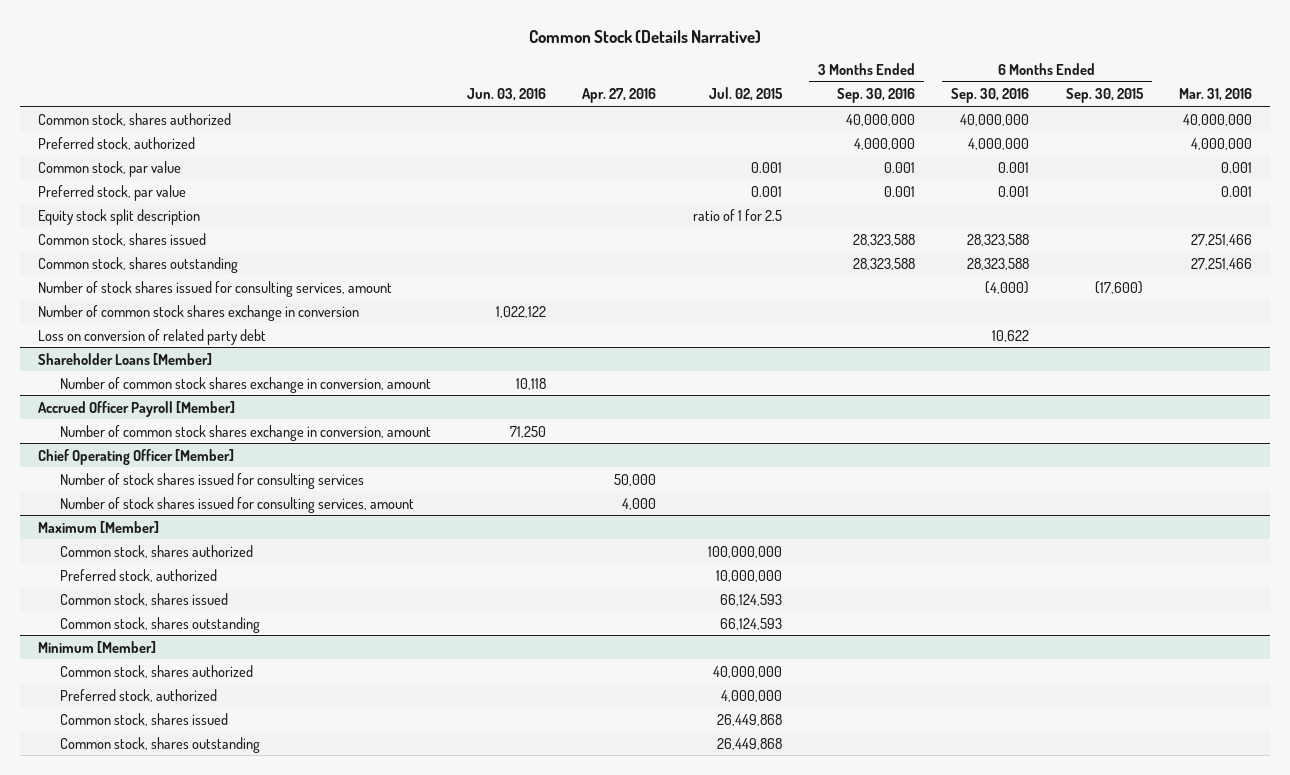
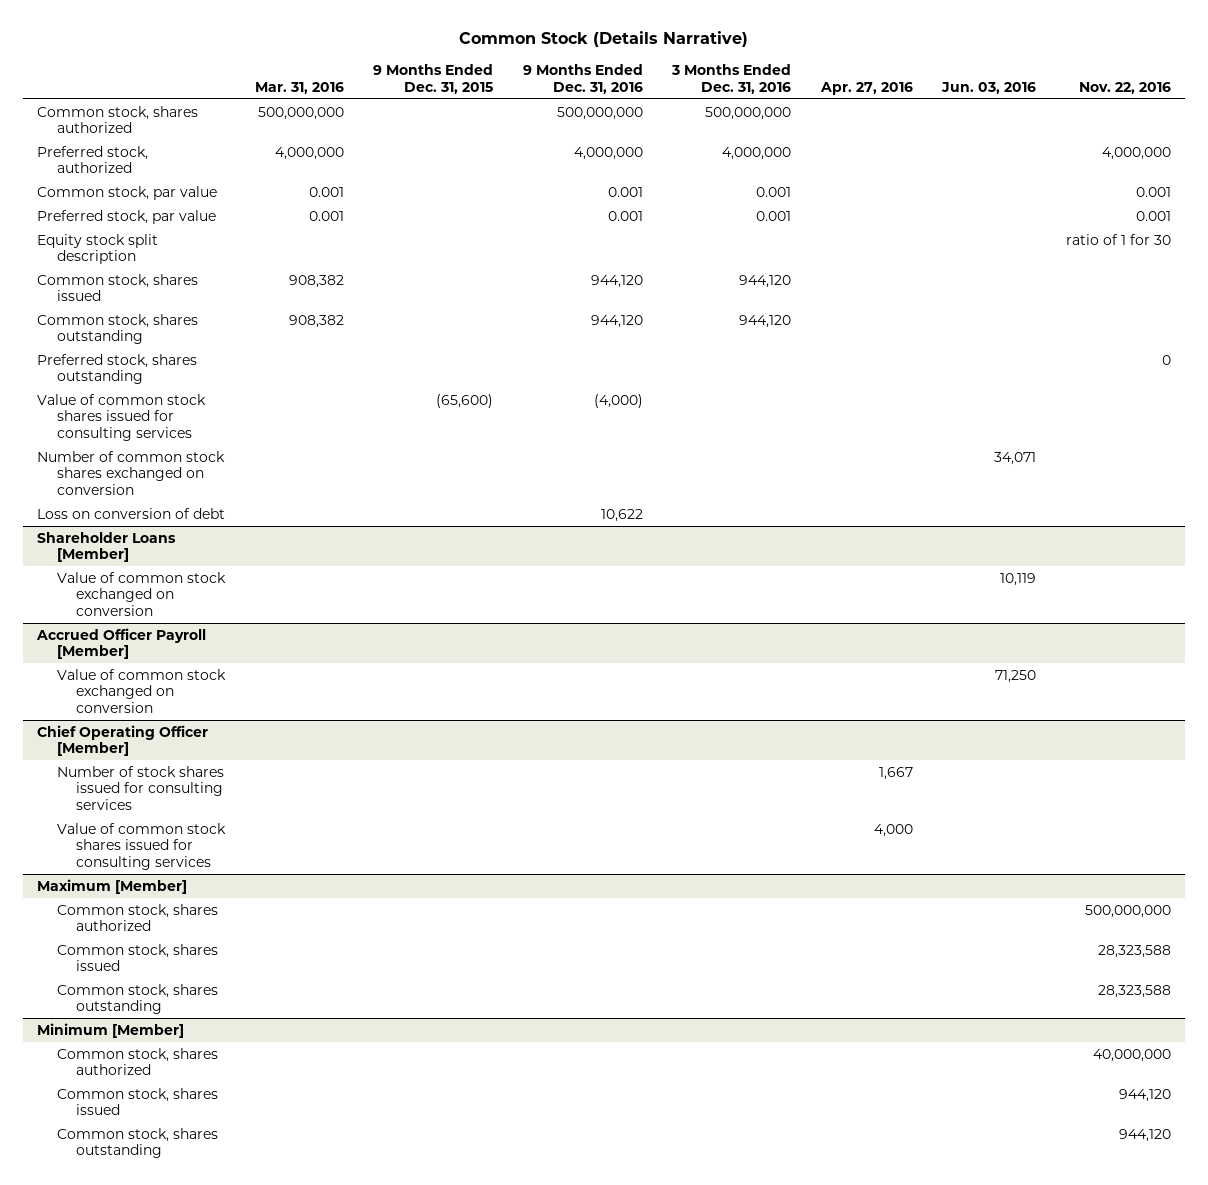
- | Jun. 03, 2016 | Apr. 27, 2016 | Jul. 02, 2015 | 3 Months Ended Sep. 30, 2016 | 6 Months Ended Sep. 30, 2016 | 6 Months Ended Sep. 30, 2015 | Mar. 31, 2016
+ | Mar. 31, 2016 | 9 Months Ended Dec. 31, 2015 | 9 Months Ended Dec. 31, 2016 | 3 Months Ended Dec. 31, 2016 | Apr. 27, 2016 | Jun. 03, 2016 | Nov. 22, 2016
- Common stock, shares authorized | | | | 40,000,000 | 40,000,000 | | 40,000,000
+ Common stock, shares authorized | 500,000,000 | | 500,000,000 | 500,000,000 | | |
- Common stock, shares issued | | | | 28,323,588 | 28,323,588 | | 27,251,466
- Common stock, shares outstanding | | | | 28,323,588 | 28,323,588 | | 27,251,466
- Number of stock shares issued for consulting services, amount | | | | | (4,000) | (17,600) |
- Number of common stock shares exchange in conversion | 1,022,122 | | | | | |
- Loss on conversion of related party debt | | | | | 10,622 | |
+ Common stock, shares issued | 908,382 | | 944,120 | 944,120 | | |
+ Common stock, shares outstanding | 908,382 | | 944,120 | 944,120 | | |
+ Preferred stock, shares outstanding | | | | | | | 0
+ Value of common stock shares issued for consulting services | | (65,600) | (4,000) | | | |
+ Number of common stock shares exchanged on conversion | | | | | | 34,071 |
+ Loss on conversion of debt | | | 10,622 | | | |
@ Shareholder Loans [Member]
- Number of common stock shares exchange in conversion, amount | 10,118 | | | | | |
+ Value of common stock exchanged on conversion | | | | | | 10,119 |
@ Accrued Officer Payroll [Member]
- Number of common stock shares exchange in conversion, amount | 71,250 | | | | | |
+ Value of common stock exchanged on conversion | | | | | | 71,250 |
@ Chief Operating Officer [Member]
- Number of stock shares issued for consulting services | | 50,000 | | | | |
- Number of stock shares issued for consulting services, amount | | 4,000 | | | | |
+ Number of stock shares issued for consulting services | | | | | 1,667 | |
+ Value of common stock shares issued for consulting services | | | | | 4,000 | |
@ Maximum [Member]
- Preferred stock, authorized | | | 10,000,000 | | | |
@ Minimum [Member]
- Preferred stock, authorized | | | 4,000,000 | | | |

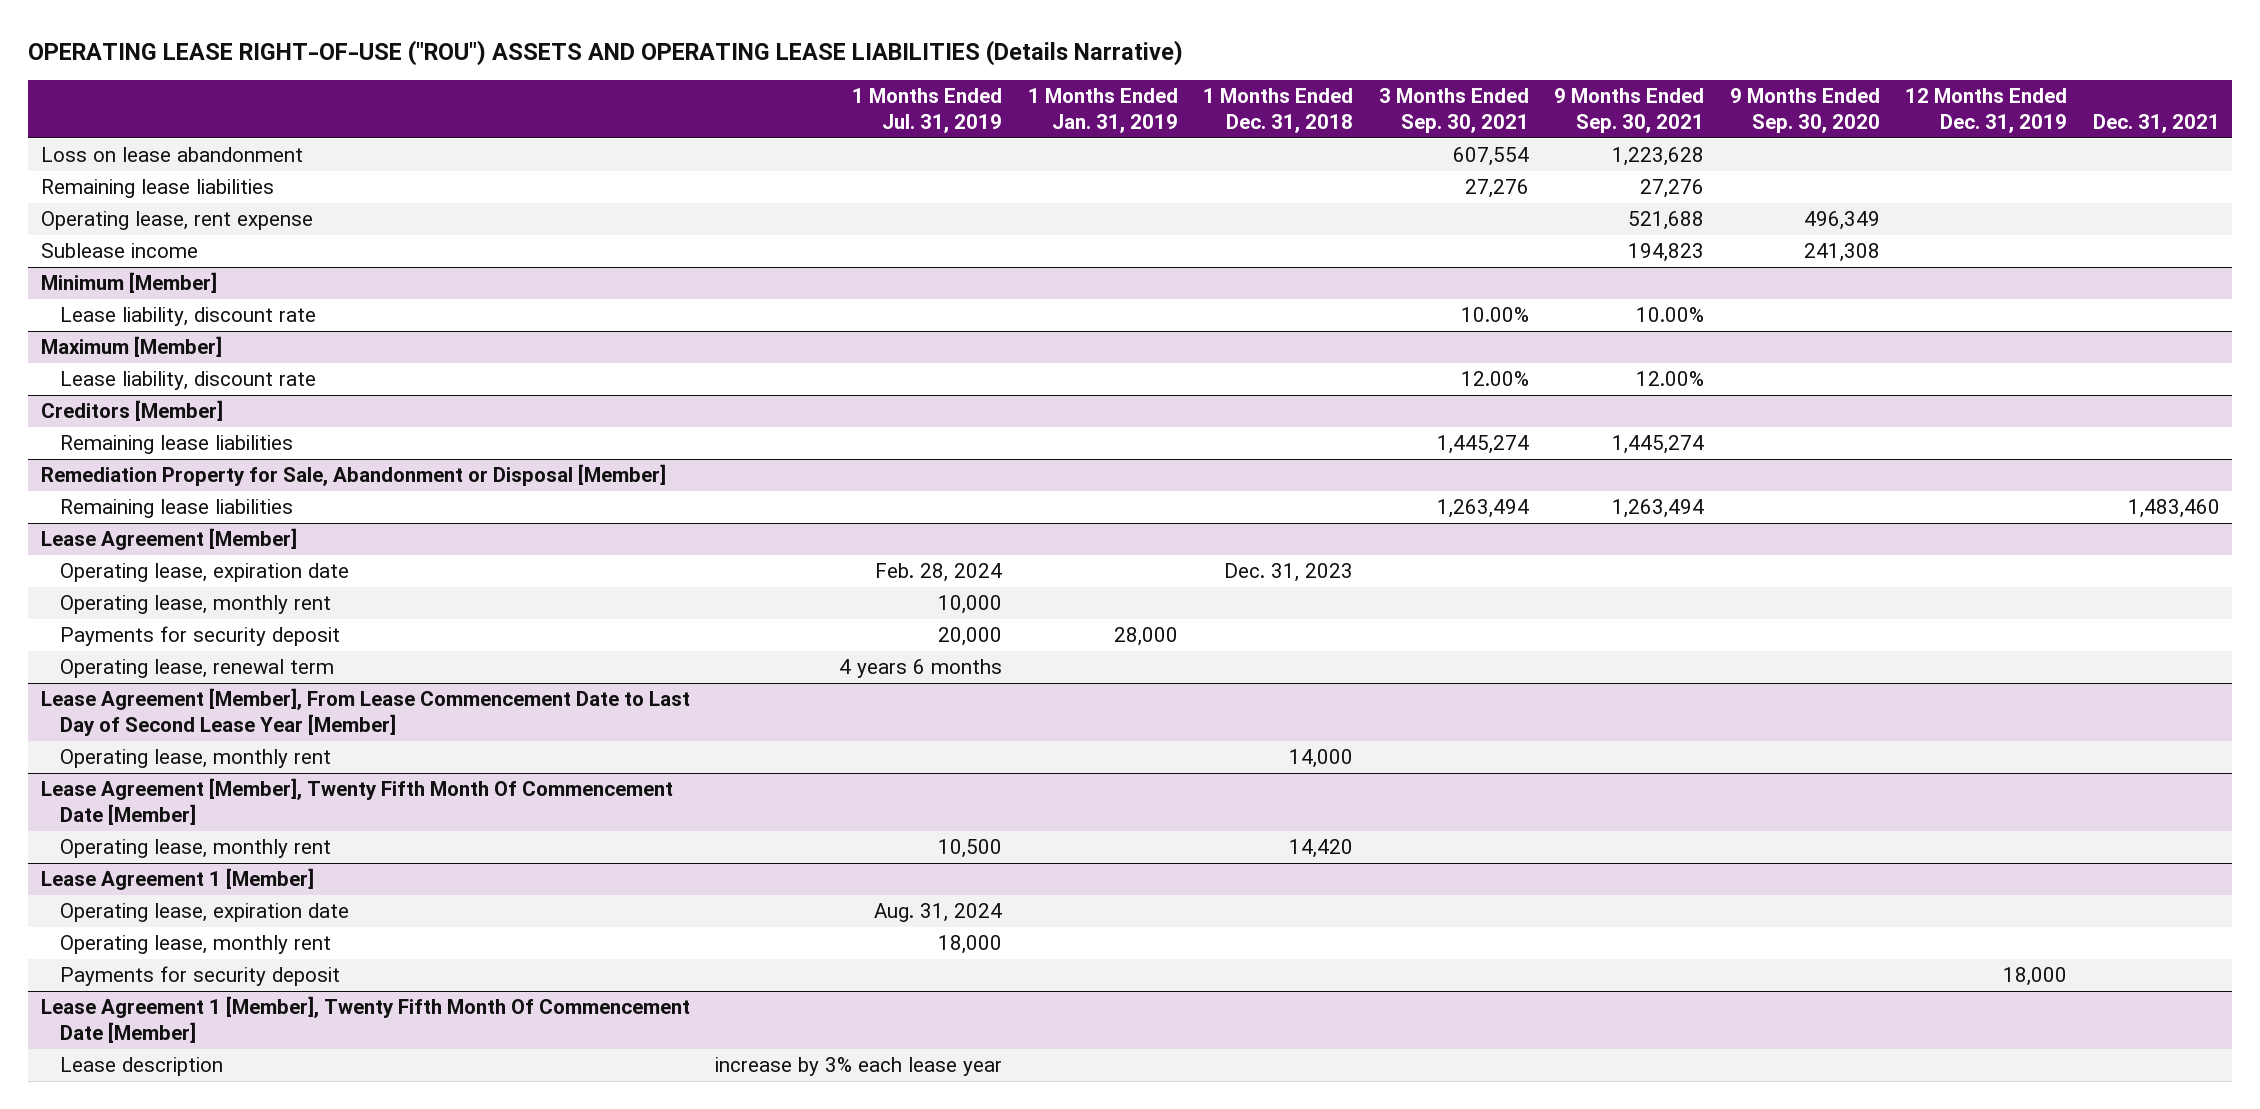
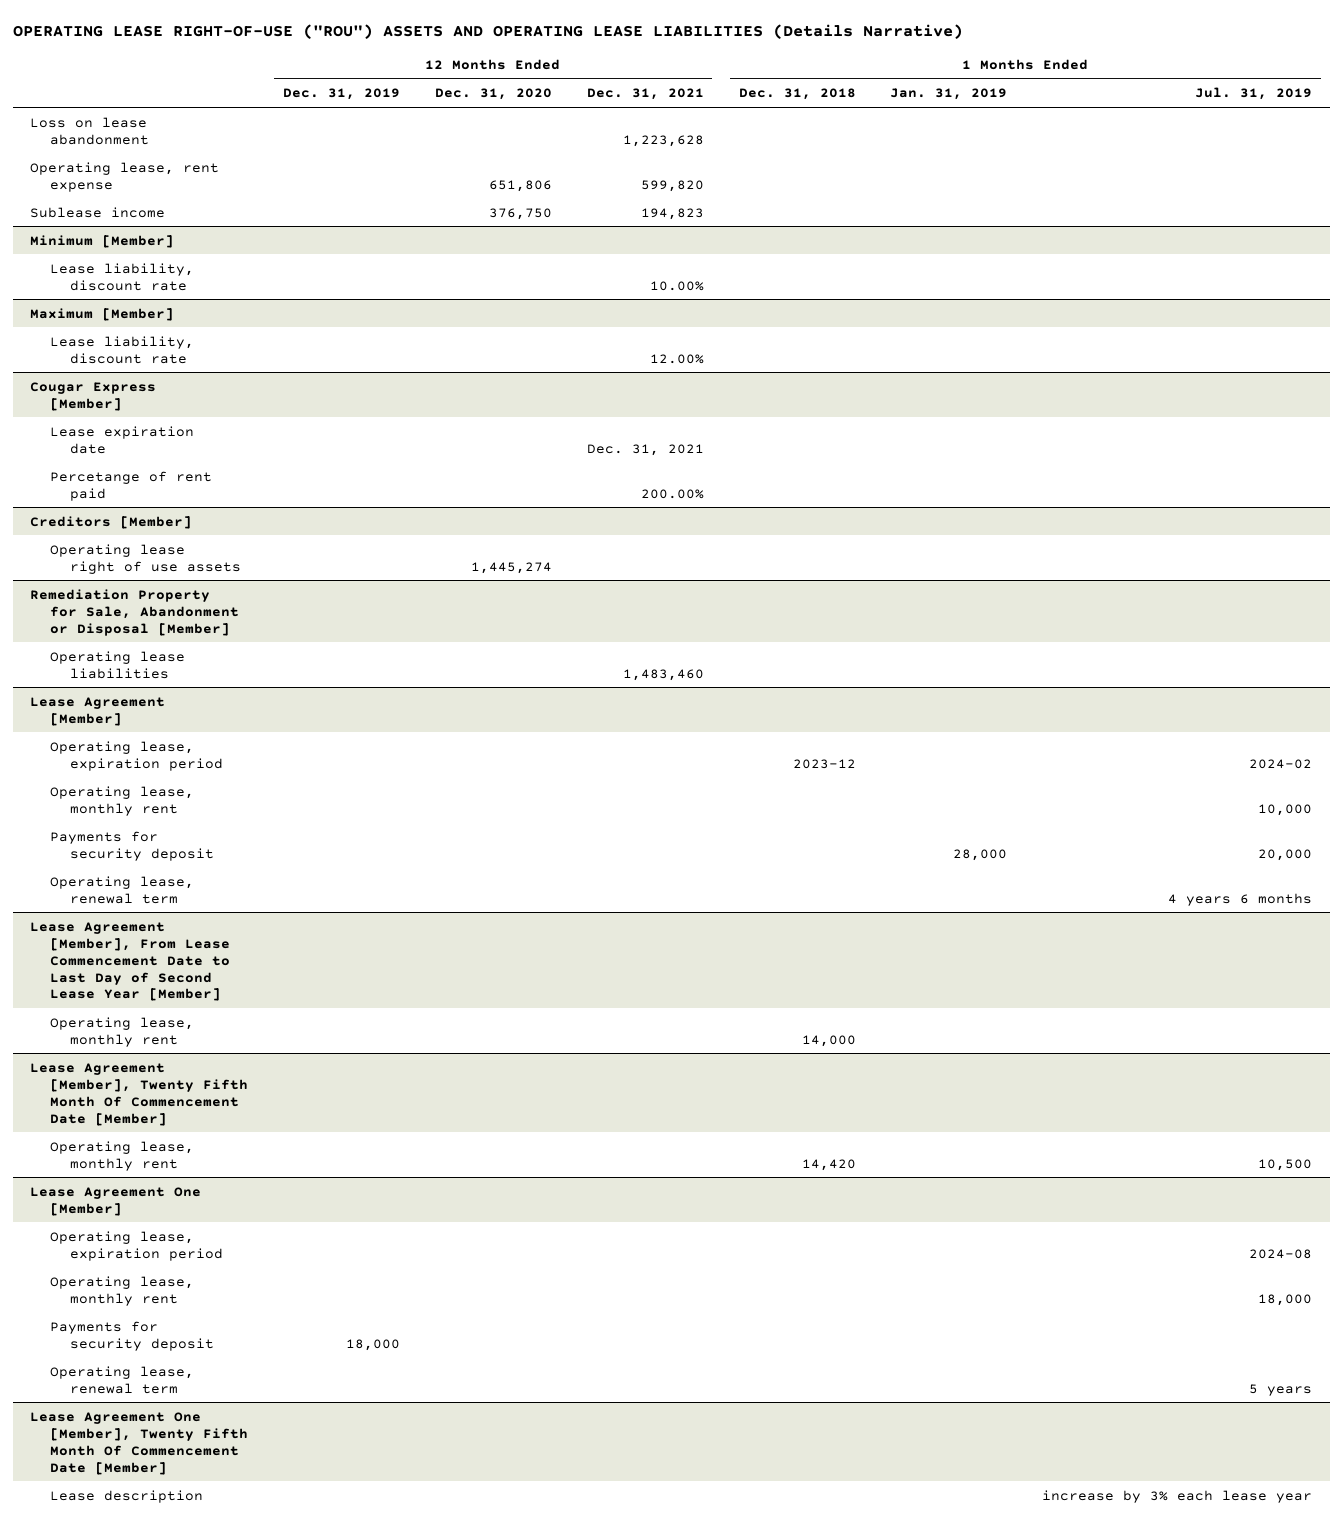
- | 1 Months Ended Jul. 31, 2019 | 1 Months Ended Jan. 31, 2019 | 1 Months Ended Dec. 31, 2018 | 3 Months Ended Sep. 30, 2021 | 9 Months Ended Sep. 30, 2021 | 9 Months Ended Sep. 30, 2020 | 12 Months Ended Dec. 31, 2019 | Dec. 31, 2021
+ | 12 Months Ended Dec. 31, 2019 | 12 Months Ended Dec. 31, 2020 | 12 Months Ended Dec. 31, 2021 | 1 Months Ended Dec. 31, 2018 | 1 Months Ended Jan. 31, 2019 | 1 Months Ended Jul. 31, 2019
- Remaining lease liabilities | | | | 27,276 | 27,276 | | |
+ Cougar Express [Member]
+ Lease expiration date | | | Dec. 31, 2021 | | |
+ Percetange of rent paid | | | 200.00% | | |
@ Creditors [Member]
- Remaining lease liabilities | | | | 1,445,274 | 1,445,274 | | |
+ Operating lease right of use assets | | 1,445,274 | | | |
@ Remediation Property for Sale, Abandonment or Disposal [Member]
- Remaining lease liabilities | | | | 1,263,494 | 1,263,494 | | | 1,483,460
+ Operating lease liabilities | | | 1,483,460 | | |
@ Lease Agreement [Member]
- Operating lease, expiration date | Feb. 28, 2024 | | Dec. 31, 2023 | | | | |
+ Operating lease, expiration period | | | | 2023-12 | | 2024-02
- Lease Agreement 1 [Member]
- Operating lease, expiration date | Aug. 31, 2024 | | | | | | |
+ Lease Agreement One [Member]
+ Operating lease, expiration period | | | | | | 2024-08
- Lease Agreement 1 [Member], Twenty Fifth Month Of Commencement Date [Member]
+ Operating lease, renewal term | | | | | | 5 years
+ Lease Agreement One [Member], Twenty Fifth Month Of Commencement Date [Member]

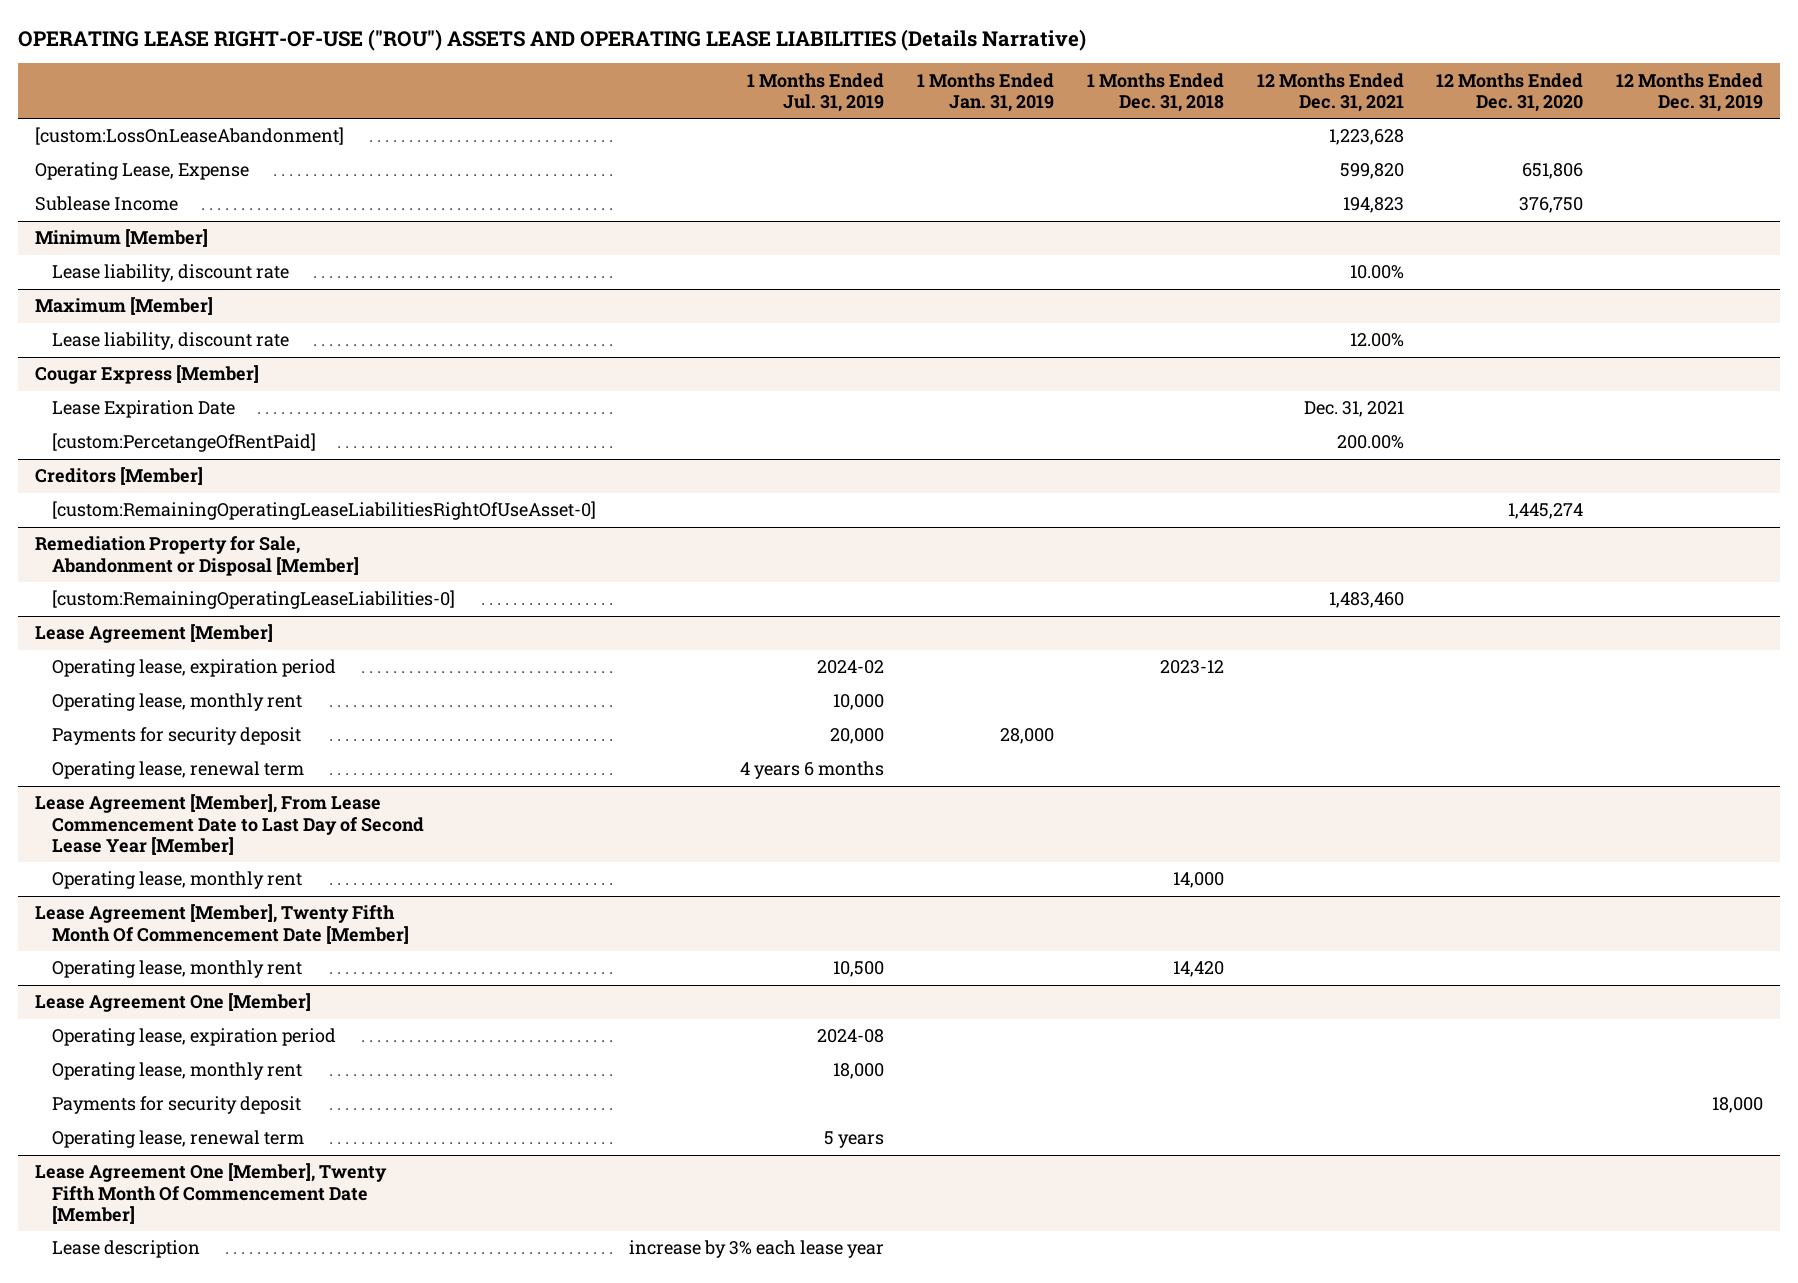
- | 12 Months Ended Dec. 31, 2019 | 12 Months Ended Dec. 31, 2020 | 12 Months Ended Dec. 31, 2021 | 1 Months Ended Dec. 31, 2018 | 1 Months Ended Jan. 31, 2019 | 1 Months Ended Jul. 31, 2019
+ | 1 Months Ended Jul. 31, 2019 | 1 Months Ended Jan. 31, 2019 | 1 Months Ended Dec. 31, 2018 | 12 Months Ended Dec. 31, 2021 | 12 Months Ended Dec. 31, 2020 | 12 Months Ended Dec. 31, 2019
- Loss on lease abandonment | | | 1,223,628 | | |
- Operating lease, rent expense | | 651,806 | 599,820 | | |
- Sublease income | | 376,750 | 194,823 | | |
+ [custom:LossOnLeaseAbandonment] | | | | 1,223,628 | |
+ Operating Lease, Expense | | | | 599,820 | 651,806 |
+ Sublease Income | | | | 194,823 | 376,750 |
@ Cougar Express [Member]
- Lease expiration date | | | Dec. 31, 2021 | | |
- Percetange of rent paid | | | 200.00% | | |
+ Lease Expiration Date | | | | Dec. 31, 2021 | |
+ [custom:PercetangeOfRentPaid] | | | | 200.00% | |
@ Creditors [Member]
- Operating lease right of use assets | | 1,445,274 | | | |
+ [custom:RemainingOperatingLeaseLiabilitiesRightOfUseAsset-0] | | | | | 1,445,274 |
@ Remediation Property for Sale, Abandonment or Disposal [Member]
- Operating lease liabilities | | | 1,483,460 | | |
+ [custom:RemainingOperatingLeaseLiabilities-0] | | | | 1,483,460 | |

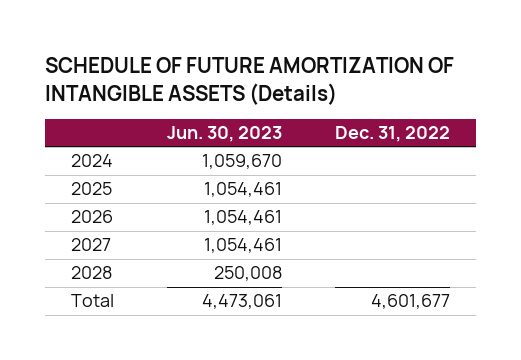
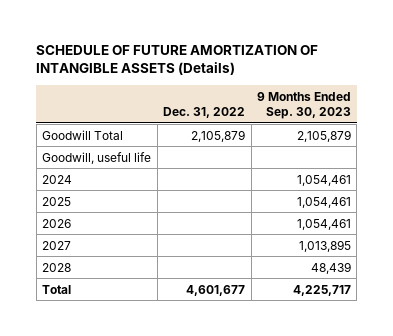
- | Jun. 30, 2023 | Dec. 31, 2022
+ | Dec. 31, 2022 | 9 Months Ended Sep. 30, 2023
+ Goodwill Total | 2,105,879 | 2,105,879
+ Goodwill, useful life

